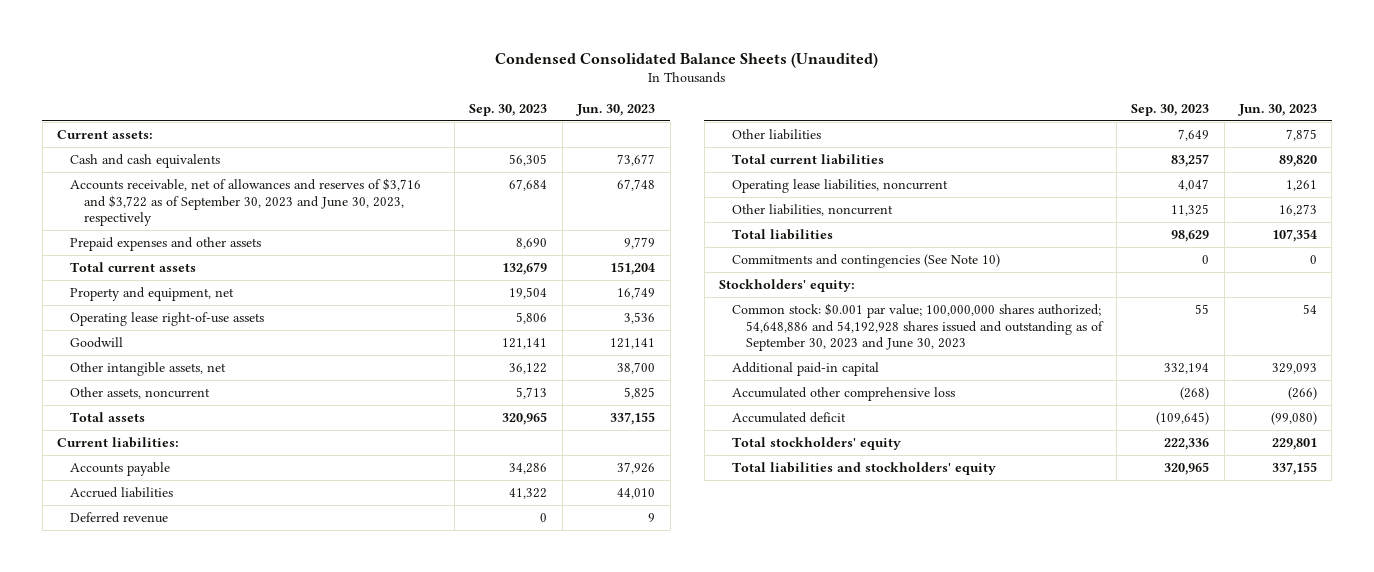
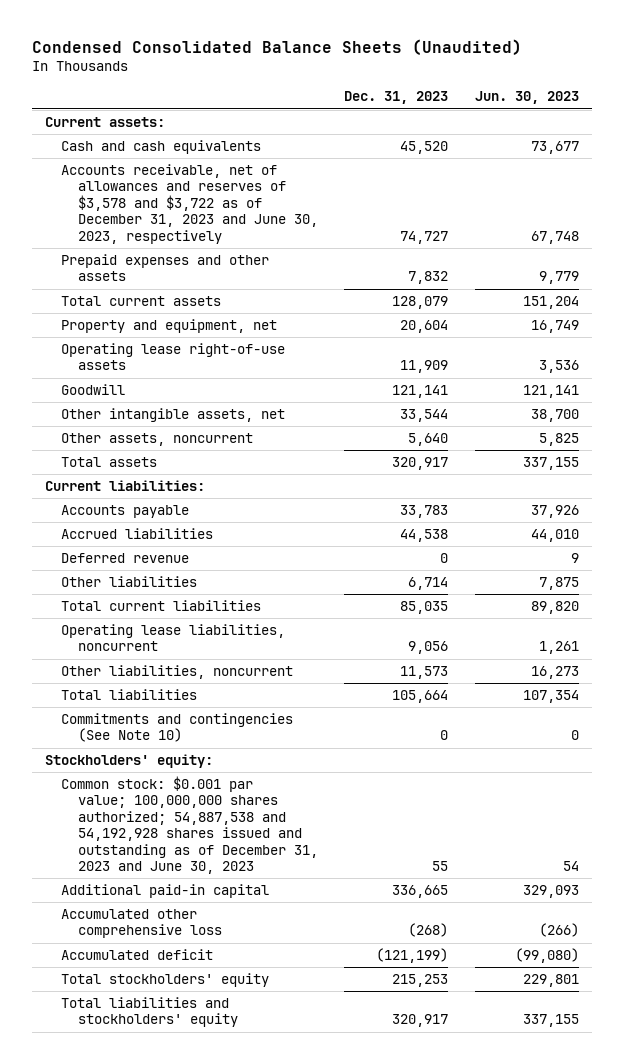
- | Sep. 30, 2023 | Jun. 30, 2023
+ | Dec. 31, 2023 | Jun. 30, 2023
- Accounts receivable, net of allowances and reserves of $3,716 and $3,722 as of September 30, 2023 and June 30, 2023, respectively | 67,684 | 67,748
+ Accounts receivable, net of allowances and reserves of $3,578 and $3,722 as of December 31, 2023 and June 30, 2023, respectively | 74,727 | 67,748
- Common stock: $0.001 par value; 100,000,000 shares authorized; 54,648,886 and 54,192,928 shares issued and outstanding as of September 30, 2023 and June 30, 2023 | 55 | 54
+ Common stock: $0.001 par value; 100,000,000 shares authorized; 54,887,538 and 54,192,928 shares issued and outstanding as of December 31, 2023 and June 30, 2023 | 55 | 54

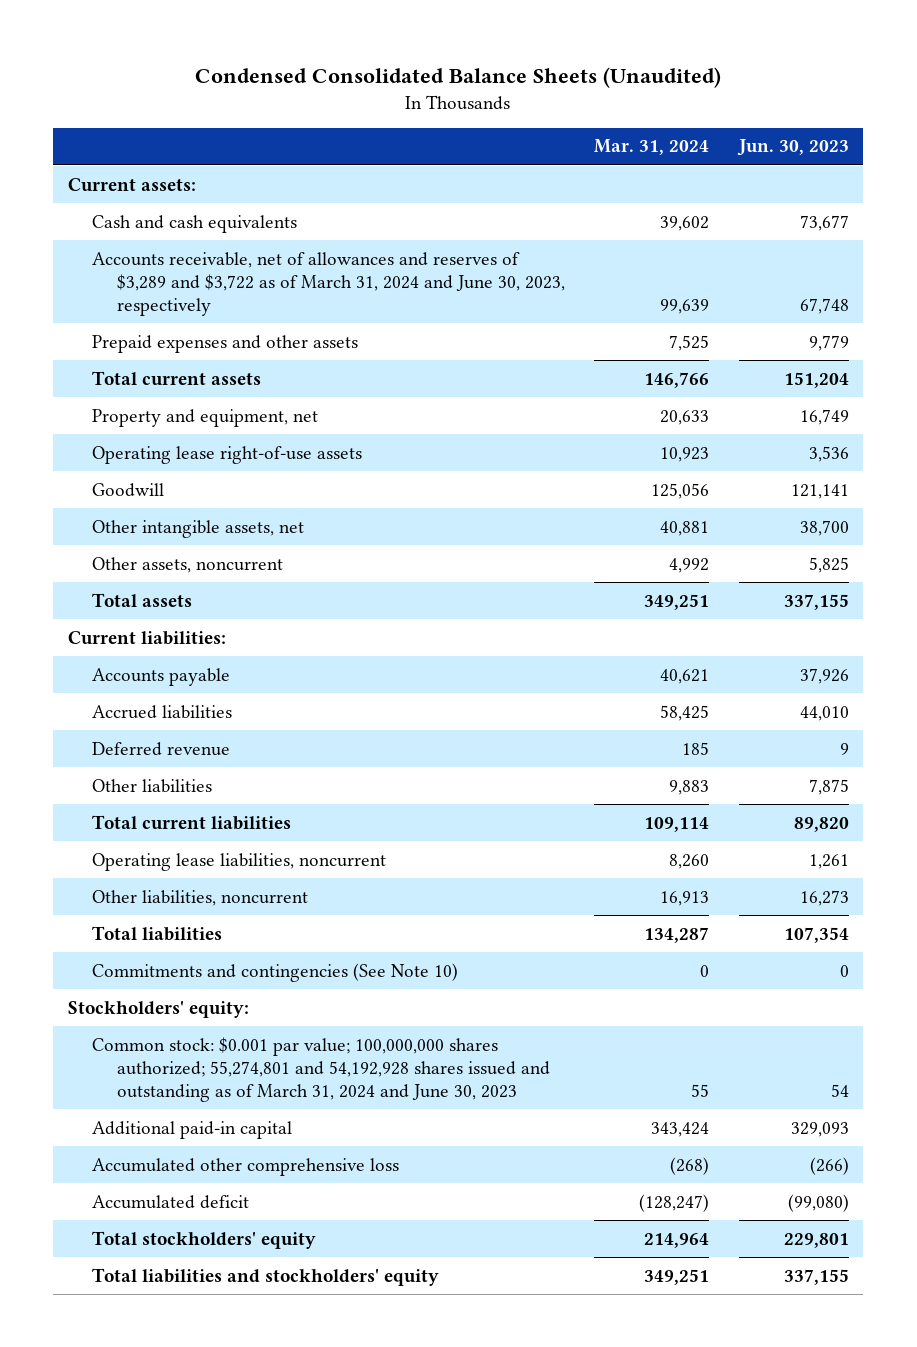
- | Dec. 31, 2023 | Jun. 30, 2023
+ | Mar. 31, 2024 | Jun. 30, 2023
- Accounts receivable, net of allowances and reserves of $3,578 and $3,722 as of December 31, 2023 and June 30, 2023, respectively | 74,727 | 67,748
+ Accounts receivable, net of allowances and reserves of $3,289 and $3,722 as of March 31, 2024 and June 30, 2023, respectively | 99,639 | 67,748
- Common stock: $0.001 par value; 100,000,000 shares authorized; 54,887,538 and 54,192,928 shares issued and outstanding as of December 31, 2023 and June 30, 2023 | 55 | 54
+ Common stock: $0.001 par value; 100,000,000 shares authorized; 55,274,801 and 54,192,928 shares issued and outstanding as of March 31, 2024 and June 30, 2023 | 55 | 54

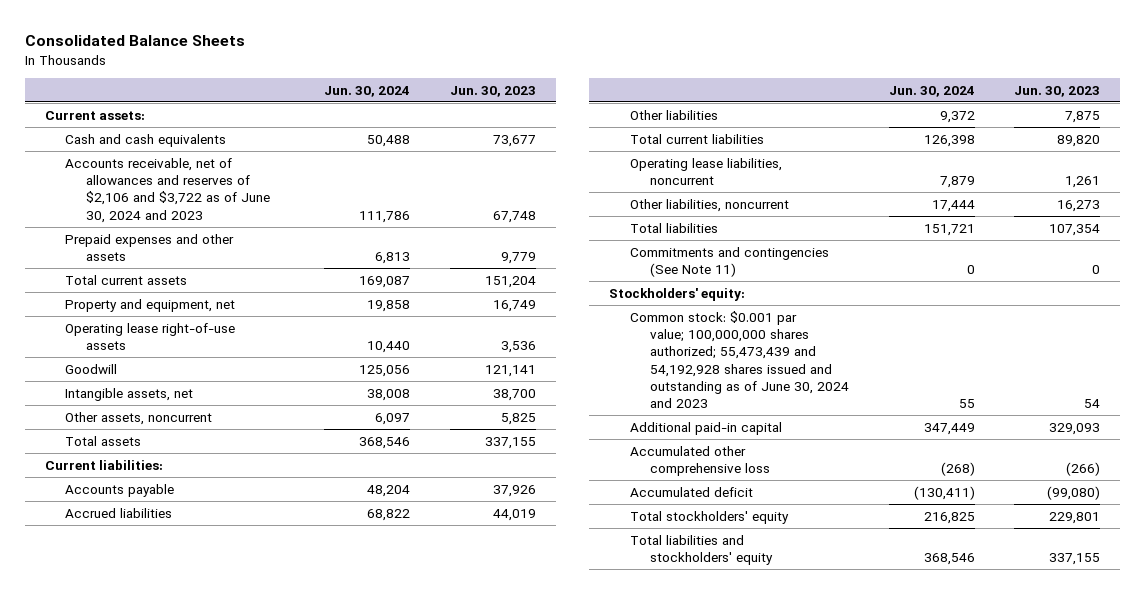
- Condensed Consolidated Balance Sheets (Unaudited)
+ Consolidated Balance Sheets
- | Mar. 31, 2024 | Jun. 30, 2023
+ | Jun. 30, 2024 | Jun. 30, 2023
- Accounts receivable, net of allowances and reserves of $3,289 and $3,722 as of March 31, 2024 and June 30, 2023, respectively | 99,639 | 67,748
+ Accounts receivable, net of allowances and reserves of $2,106 and $3,722 as of June 30, 2024 and 2023 | 111,786 | 67,748
- Other intangible assets, net | 40,881 | 38,700
+ Intangible assets, net | 38,008 | 38,700
- Accrued liabilities | 58,425 | 44,010
- Deferred revenue | 185 | 9
+ Accrued liabilities | 68,822 | 44,019
- Commitments and contingencies (See Note 10) | 0 | 0
+ Commitments and contingencies (See Note 11) | 0 | 0
- Common stock: $0.001 par value; 100,000,000 shares authorized; 55,274,801 and 54,192,928 shares issued and outstanding as of March 31, 2024 and June 30, 2023 | 55 | 54
+ Common stock: $0.001 par value; 100,000,000 shares authorized; 55,473,439 and 54,192,928 shares issued and outstanding as of June 30, 2024 and 2023 | 55 | 54

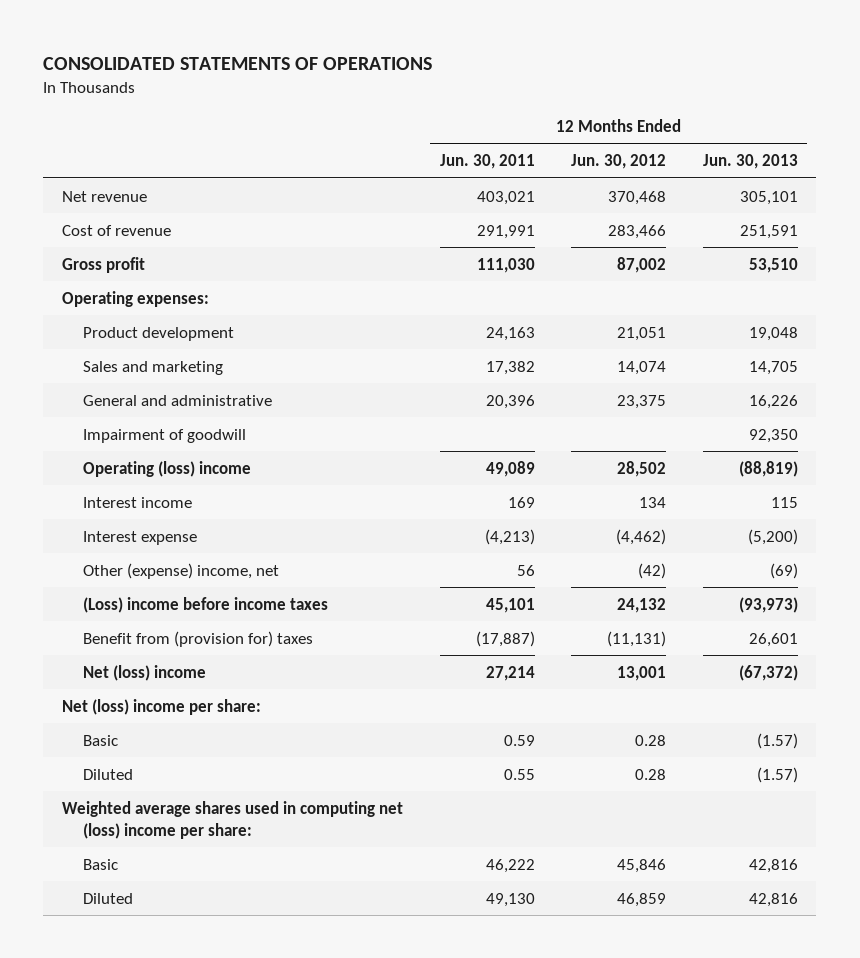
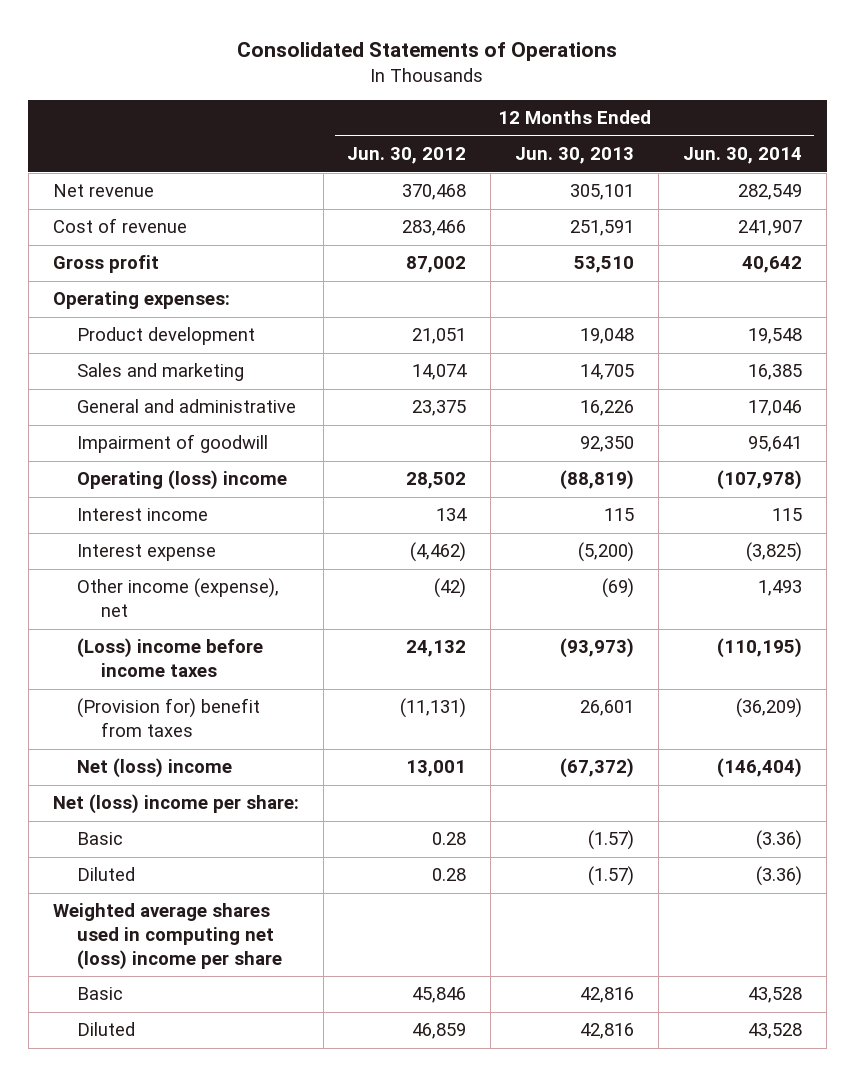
- CONSOLIDATED STATEMENTS OF OPERATIONS
+ Consolidated Statements of Operations
- | 12 Months Ended Jun. 30, 2011 | 12 Months Ended Jun. 30, 2012 | 12 Months Ended Jun. 30, 2013
+ | 12 Months Ended Jun. 30, 2012 | 12 Months Ended Jun. 30, 2013 | 12 Months Ended Jun. 30, 2014
- Other (expense) income, net | 56 | (42) | (69)
+ Other income (expense), net | (42) | (69) | 1,493
- Benefit from (provision for) taxes | (17,887) | (11,131) | 26,601
+ (Provision for) benefit from taxes | (11,131) | 26,601 | (36,209)
- Weighted average shares used in computing net (loss) income per share:
+ Weighted average shares used in computing net (loss) income per share

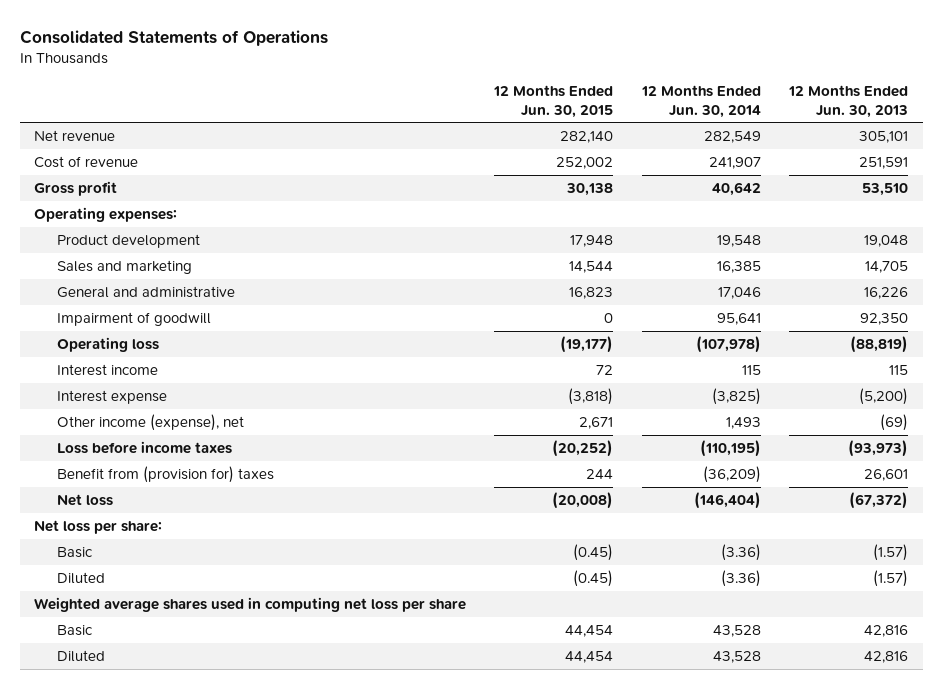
- | 12 Months Ended Jun. 30, 2012 | 12 Months Ended Jun. 30, 2013 | 12 Months Ended Jun. 30, 2014
+ | 12 Months Ended Jun. 30, 2015 | 12 Months Ended Jun. 30, 2014 | 12 Months Ended Jun. 30, 2013
- Operating (loss) income | 28,502 | (88,819) | (107,978)
+ Operating loss | (19,177) | (107,978) | (88,819)
- (Loss) income before income taxes | 24,132 | (93,973) | (110,195)
- (Provision for) benefit from taxes | (11,131) | 26,601 | (36,209)
- Net (loss) income | 13,001 | (67,372) | (146,404)
- Net (loss) income per share:
+ Loss before income taxes | (20,252) | (110,195) | (93,973)
+ Benefit from (provision for) taxes | 244 | (36,209) | 26,601
+ Net loss | (20,008) | (146,404) | (67,372)
+ Net loss per share:
- Weighted average shares used in computing net (loss) income per share
+ Weighted average shares used in computing net loss per share

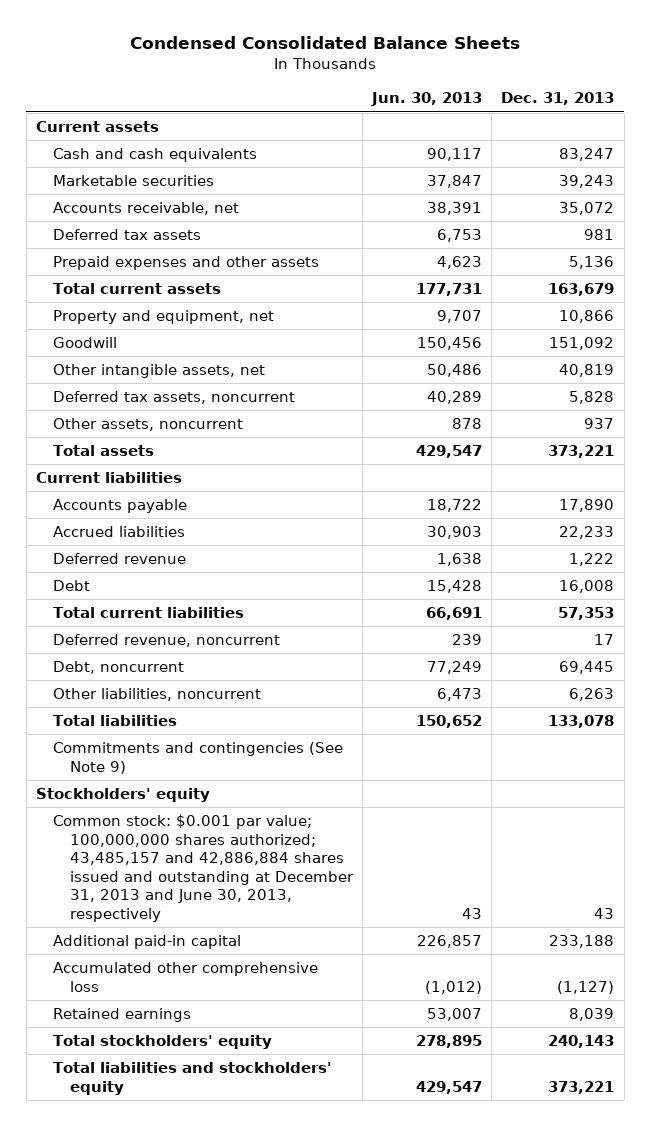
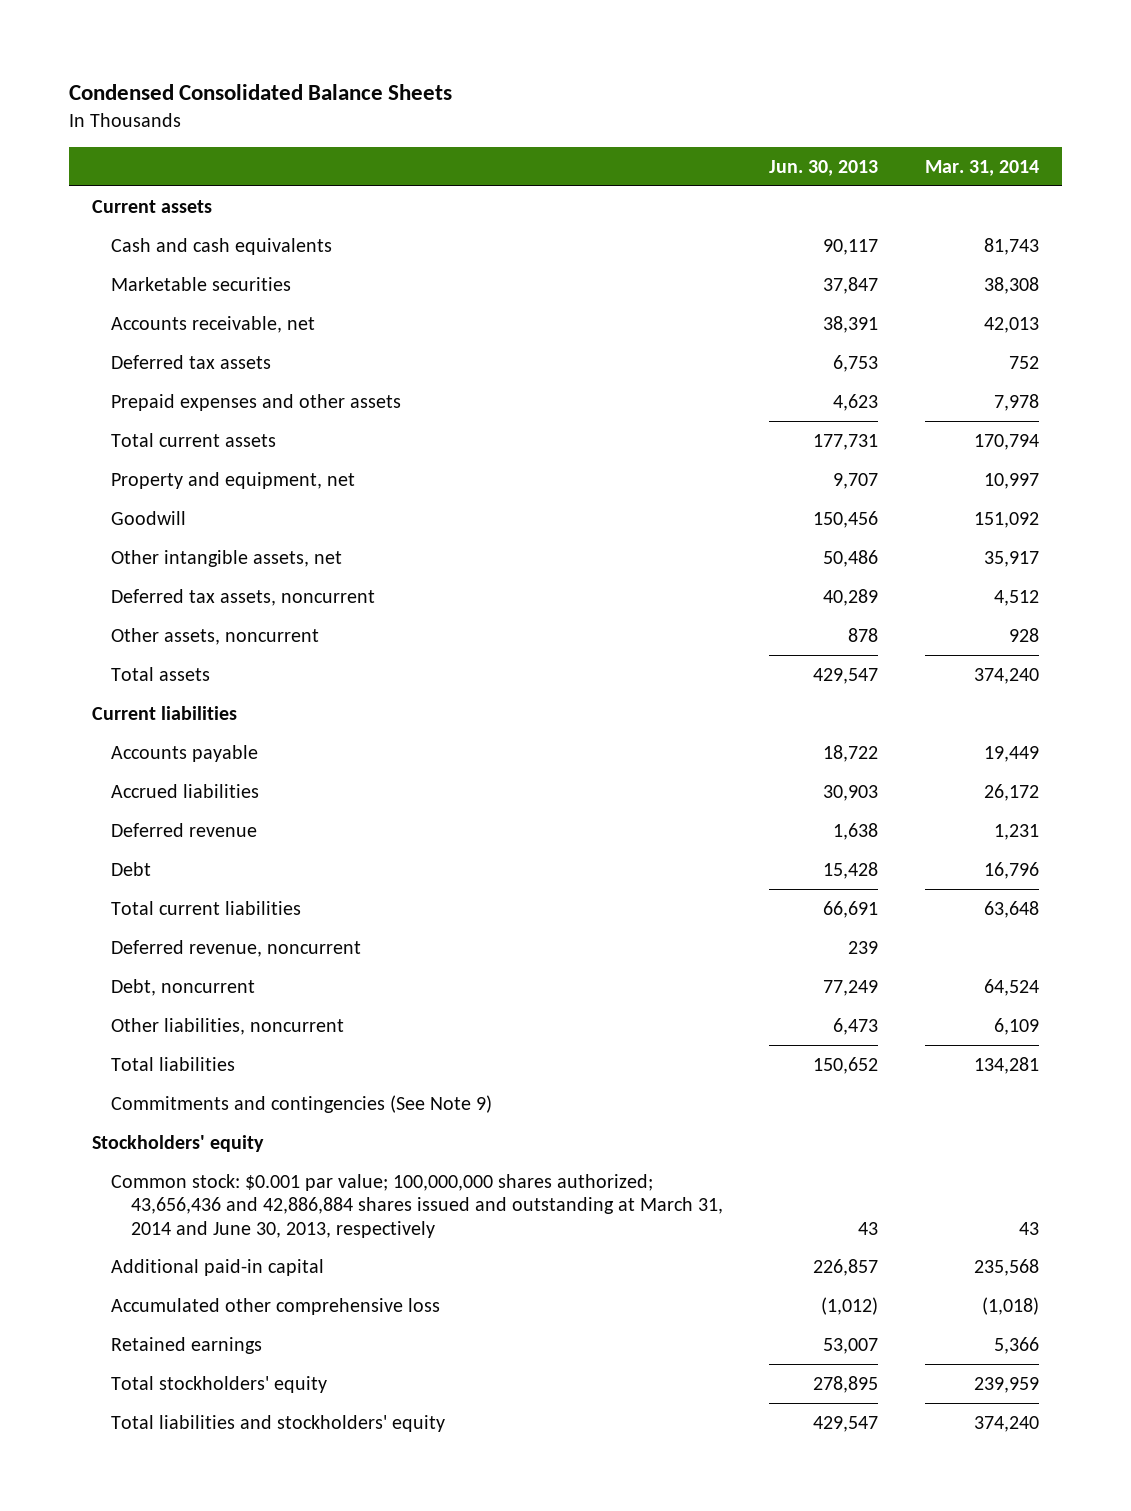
- | Jun. 30, 2013 | Dec. 31, 2013
+ | Jun. 30, 2013 | Mar. 31, 2014
- Common stock: $0.001 par value; 100,000,000 shares authorized; 43,485,157 and 42,886,884 shares issued and outstanding at December 31, 2013 and June 30, 2013, respectively | 43 | 43
+ Common stock: $0.001 par value; 100,000,000 shares authorized; 43,656,436 and 42,886,884 shares issued and outstanding at March 31, 2014 and June 30, 2013, respectively | 43 | 43

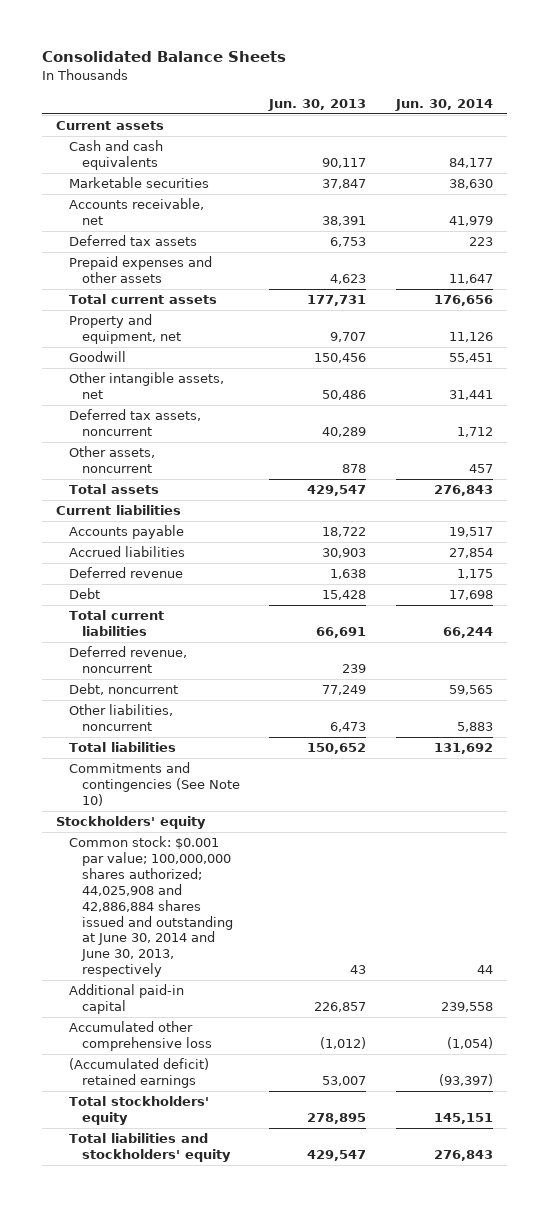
- Condensed Consolidated Balance Sheets
+ Consolidated Balance Sheets
- | Jun. 30, 2013 | Mar. 31, 2014
+ | Jun. 30, 2013 | Jun. 30, 2014
- Commitments and contingencies (See Note 9)
+ Commitments and contingencies (See Note 10)
- Common stock: $0.001 par value; 100,000,000 shares authorized; 43,656,436 and 42,886,884 shares issued and outstanding at March 31, 2014 and June 30, 2013, respectively | 43 | 43
+ Common stock: $0.001 par value; 100,000,000 shares authorized; 44,025,908 and 42,886,884 shares issued and outstanding at June 30, 2014 and June 30, 2013, respectively | 43 | 44
- Retained earnings | 53,007 | 5,366
+ (Accumulated deficit) retained earnings | 53,007 | (93,397)

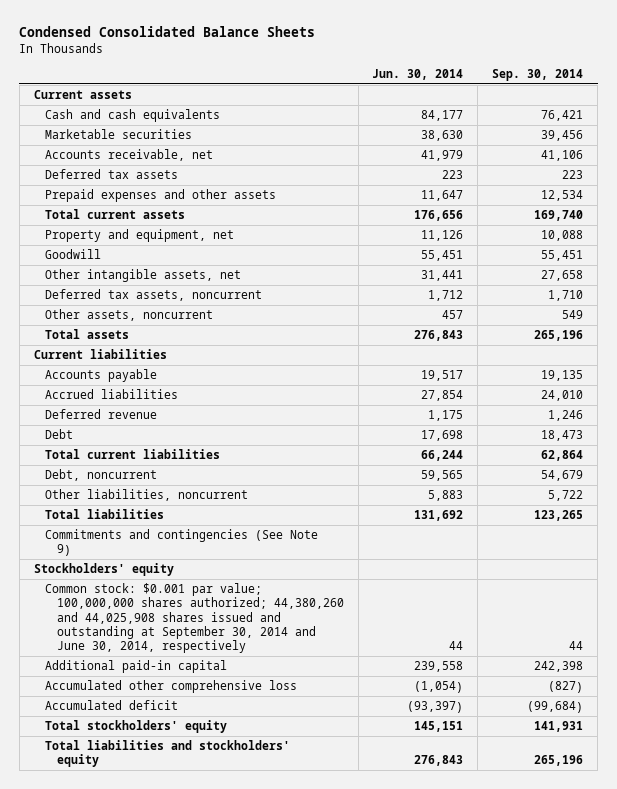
- Consolidated Balance Sheets
+ Condensed Consolidated Balance Sheets
- | Jun. 30, 2013 | Jun. 30, 2014
+ | Jun. 30, 2014 | Sep. 30, 2014
- Deferred revenue, noncurrent | 239 |
- Commitments and contingencies (See Note 10)
+ Commitments and contingencies (See Note 9)
- Common stock: $0.001 par value; 100,000,000 shares authorized; 44,025,908 and 42,886,884 shares issued and outstanding at June 30, 2014 and June 30, 2013, respectively | 43 | 44
+ Common stock: $0.001 par value; 100,000,000 shares authorized; 44,380,260 and 44,025,908 shares issued and outstanding at September 30, 2014 and June 30, 2014, respectively | 44 | 44
- (Accumulated deficit) retained earnings | 53,007 | (93,397)
+ Accumulated deficit | (93,397) | (99,684)

